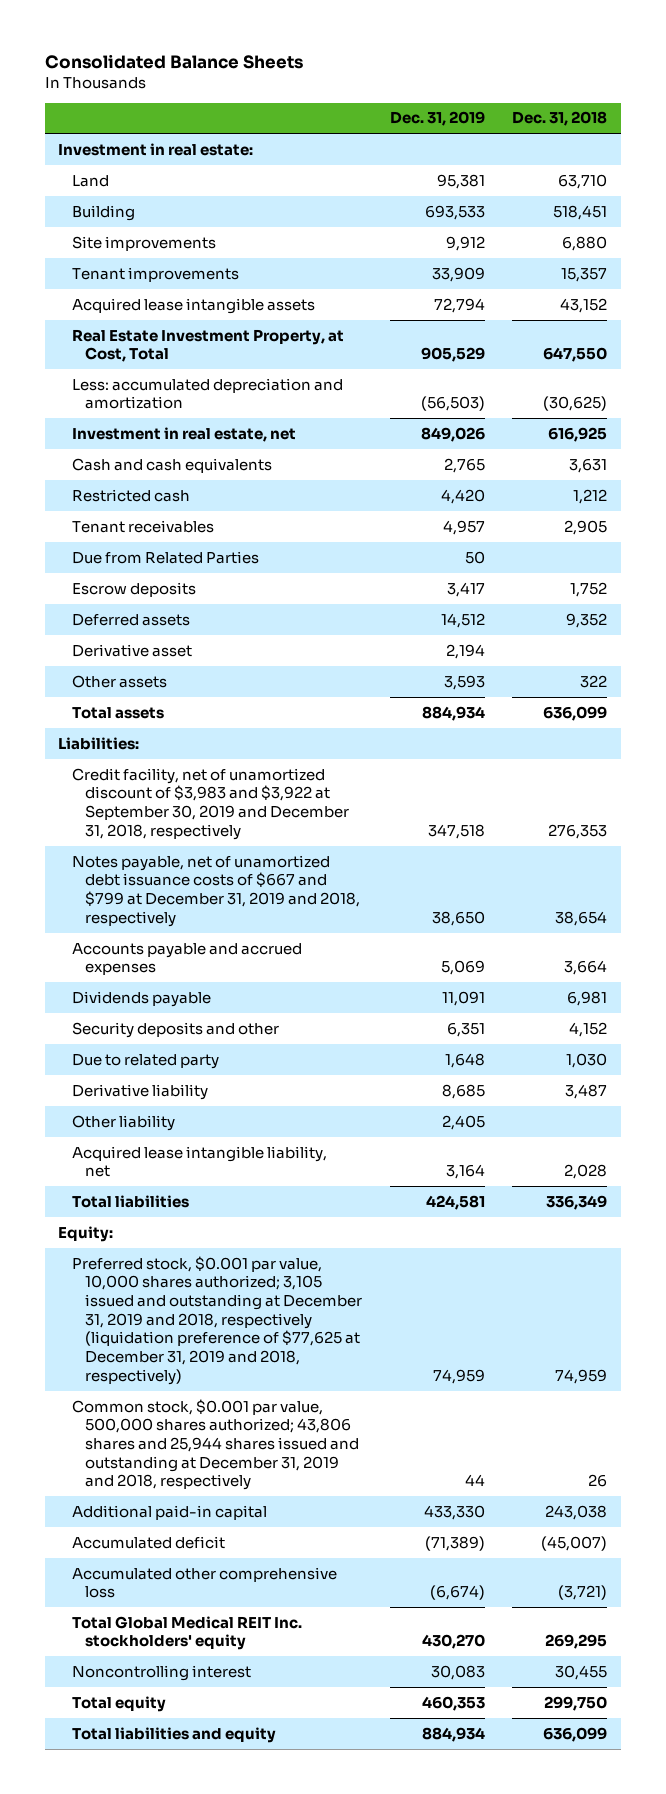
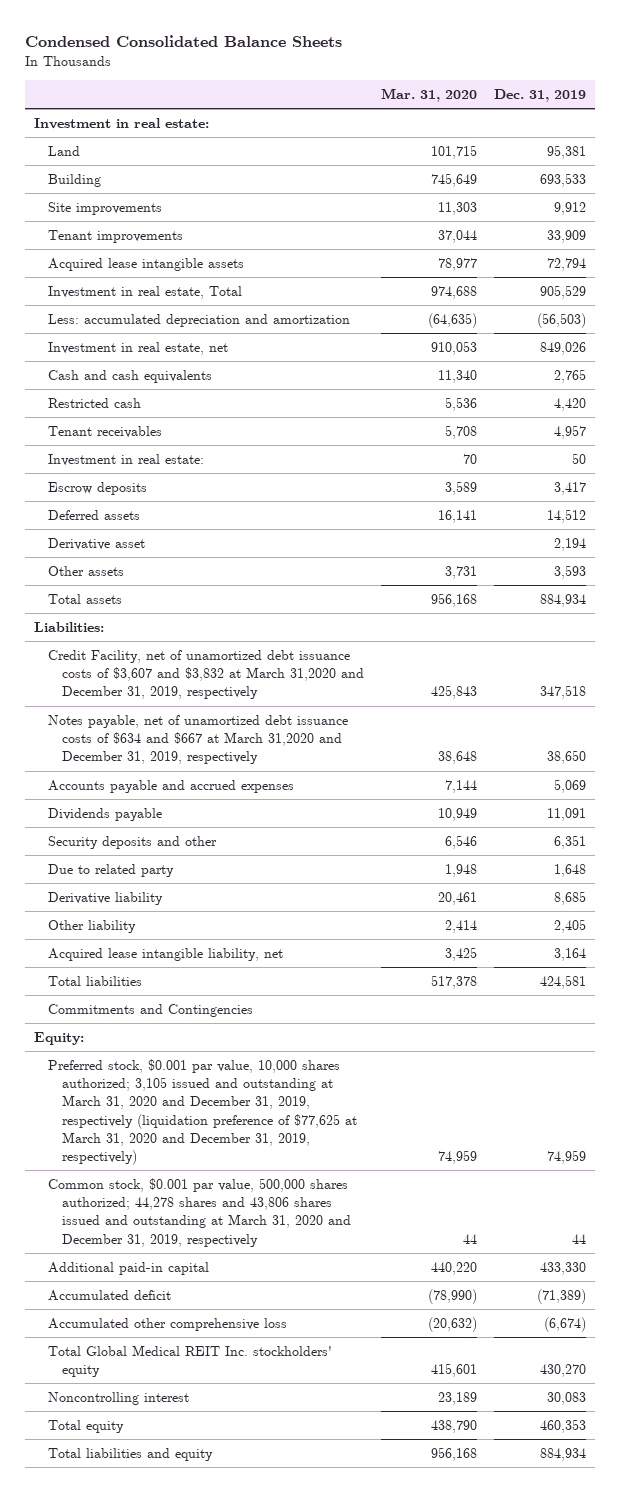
- Consolidated Balance Sheets
+ Condensed Consolidated Balance Sheets
- | Dec. 31, 2019 | Dec. 31, 2018
+ | Mar. 31, 2020 | Dec. 31, 2019
- Real Estate Investment Property, at Cost, Total | 905,529 | 647,550
+ Investment in real estate, Total | 974,688 | 905,529
- Due from Related Parties | 50 |
+ Investment in real estate: | 70 | 50
- Credit facility, net of unamortized discount of $3,983 and $3,922 at September 30, 2019 and December 31, 2018, respectively | 347,518 | 276,353
- Notes payable, net of unamortized debt issuance costs of $667 and $799 at December 31, 2019 and 2018, respectively | 38,650 | 38,654
+ Credit Facility, net of unamortized debt issuance costs of $3,607 and $3,832 at March 31,2020 and December 31, 2019, respectively | 425,843 | 347,518
+ Notes payable, net of unamortized debt issuance costs of $634 and $667 at March 31,2020 and December 31, 2019, respectively | 38,648 | 38,650
+ Commitments and Contingencies
- Preferred stock, $0.001 par value, 10,000 shares authorized; 3,105 issued and outstanding at December 31, 2019 and 2018, respectively (liquidation preference of $77,625 at December 31, 2019 and 2018, respectively) | 74,959 | 74,959
- Common stock, $0.001 par value, 500,000 shares authorized; 43,806 shares and 25,944 shares issued and outstanding at December 31, 2019 and 2018, respectively | 44 | 26
+ Preferred stock, $0.001 par value, 10,000 shares authorized; 3,105 issued and outstanding at March 31, 2020 and December 31, 2019, respectively (liquidation preference of $77,625 at March 31, 2020 and December 31, 2019, respectively) | 74,959 | 74,959
+ Common stock, $0.001 par value, 500,000 shares authorized; 44,278 shares and 43,806 shares issued and outstanding at March 31, 2020 and December 31, 2019, respectively | 44 | 44

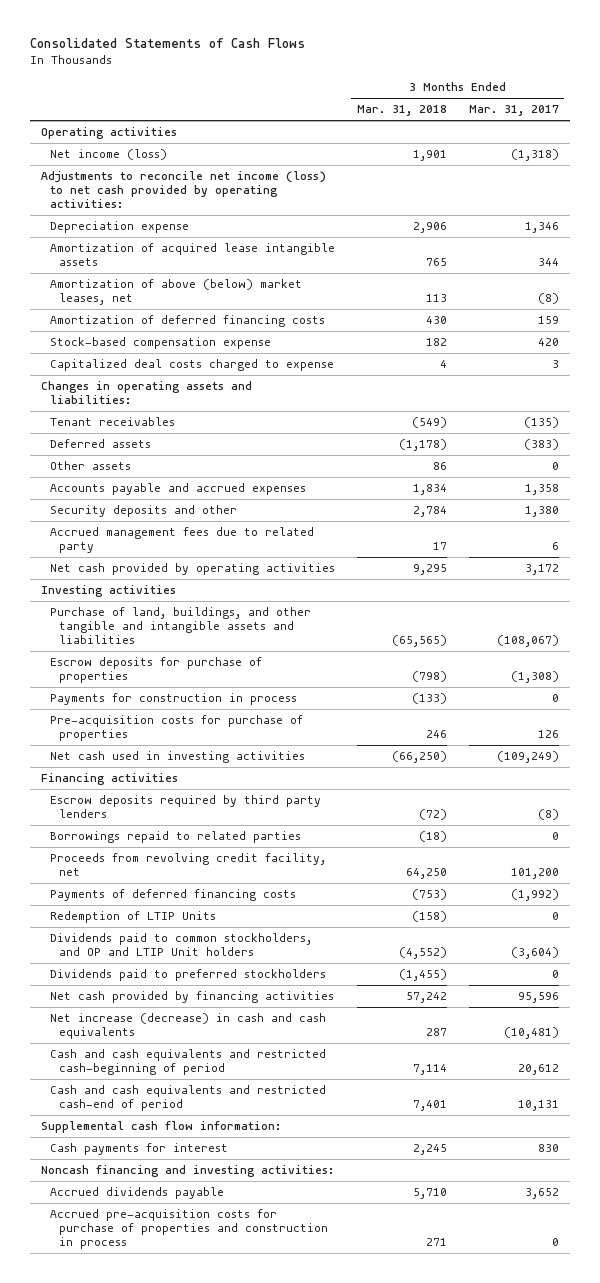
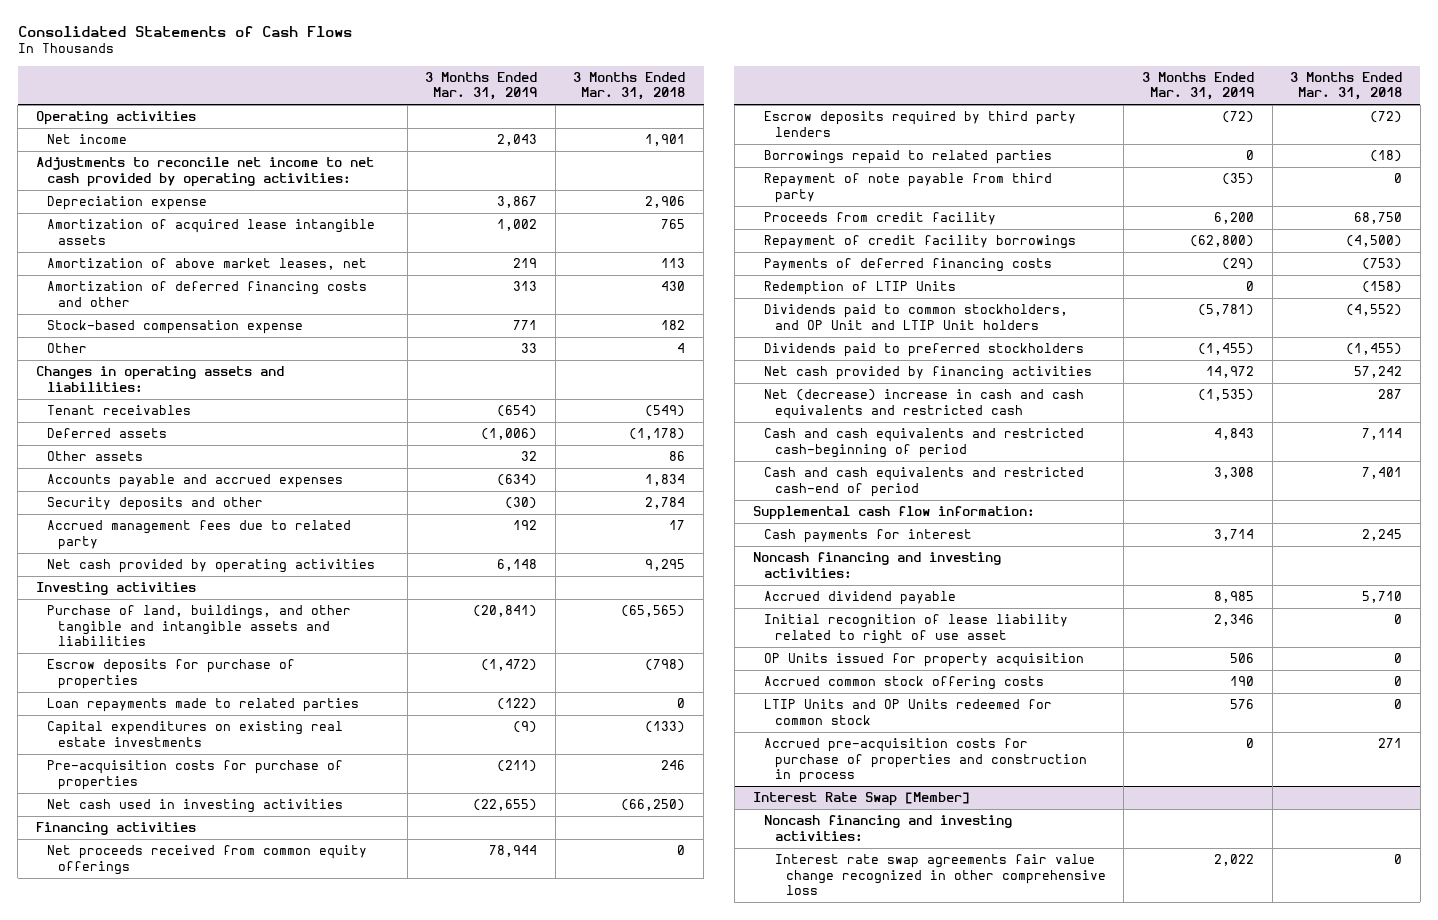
- | 3 Months Ended Mar. 31, 2018 | 3 Months Ended Mar. 31, 2017
+ | 3 Months Ended Mar. 31, 2019 | 3 Months Ended Mar. 31, 2018
- Net income (loss) | 1,901 | (1,318)
- Adjustments to reconcile net income (loss) to net cash provided by operating activities:
+ Net income | 2,043 | 1,901
+ Adjustments to reconcile net income to net cash provided by operating activities:
- Amortization of above (below) market leases, net | 113 | (8)
- Amortization of deferred financing costs | 430 | 159
+ Amortization of above market leases, net | 219 | 113
+ Amortization of deferred financing costs and other | 313 | 430
- Capitalized deal costs charged to expense | 4 | 3
+ Other | 33 | 4
- Payments for construction in process | (133) | 0
+ Loan repayments made to related parties | (122) | 0
+ Capital expenditures on existing real estate investments | (9) | (133)
+ Net proceeds received from common equity offerings | 78,944 | 0
- Proceeds from revolving credit facility, net | 64,250 | 101,200
+ Repayment of note payable from third party | (35) | 0
+ Proceeds from credit facility | 6,200 | 68,750
+ Repayment of credit facility borrowings | (62,800) | (4,500)
- Dividends paid to common stockholders, and OP and LTIP Unit holders | (4,552) | (3,604)
+ Dividends paid to common stockholders, and OP Unit and LTIP Unit holders | (5,781) | (4,552)
- Net increase (decrease) in cash and cash equivalents | 287 | (10,481)
+ Net (decrease) increase in cash and cash equivalents and restricted cash | (1,535) | 287
- Accrued dividends payable | 5,710 | 3,652
+ Accrued dividend payable | 8,985 | 5,710
+ Initial recognition of lease liability related to right of use asset | 2,346 | 0
+ OP Units issued for property acquisition | 506 | 0
+ Accrued common stock offering costs | 190 | 0
+ LTIP Units and OP Units redeemed for common stock | 576 | 0
+ Interest Rate Swap [Member]
+ Noncash financing and investing activities:
+ Interest rate swap agreements fair value change recognized in other comprehensive loss | 2,022 | 0

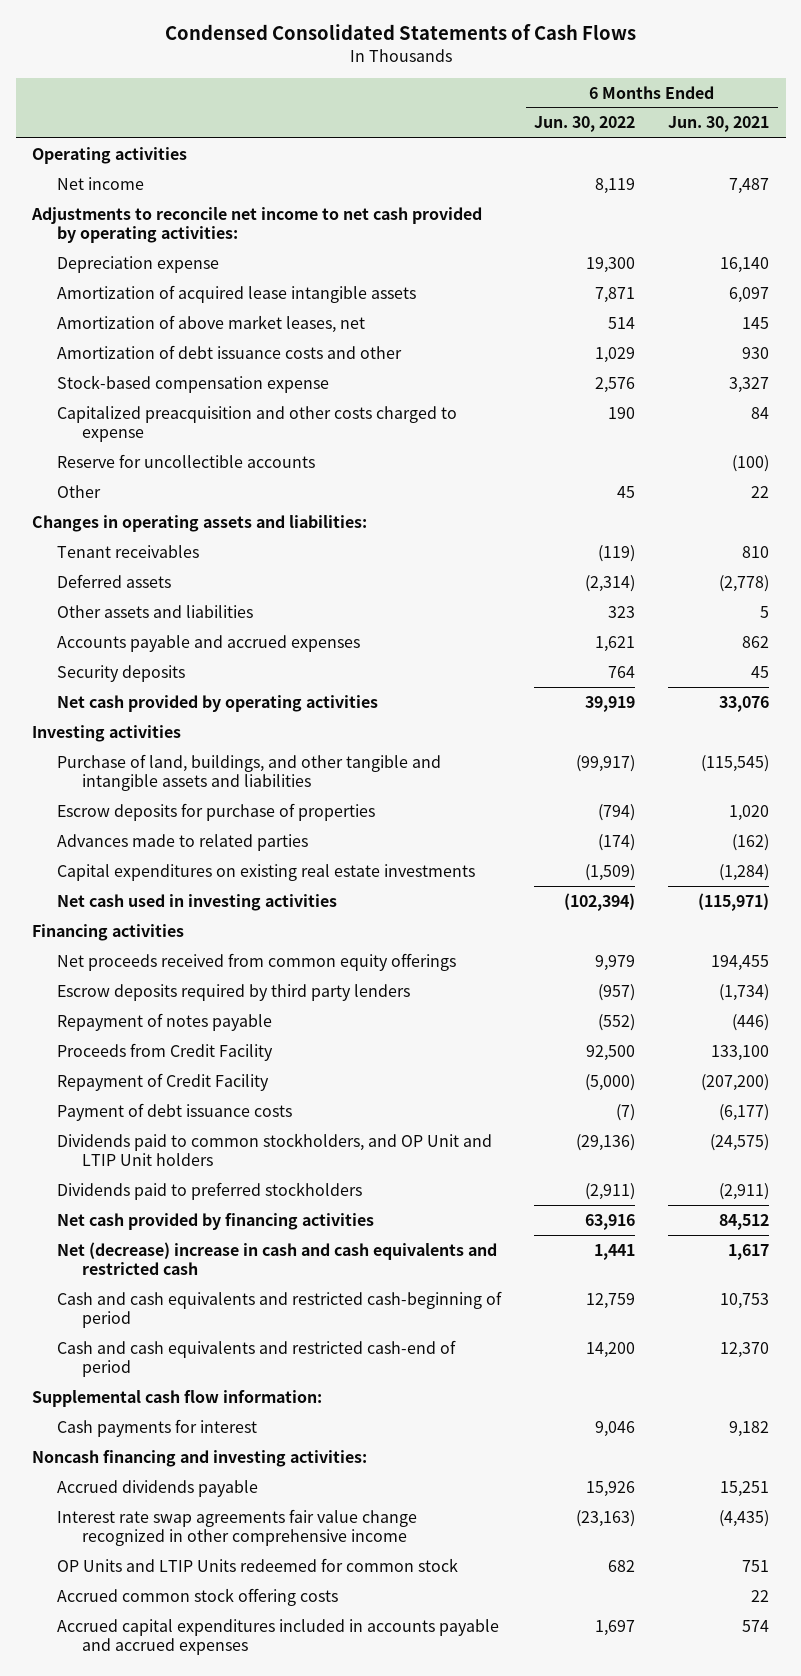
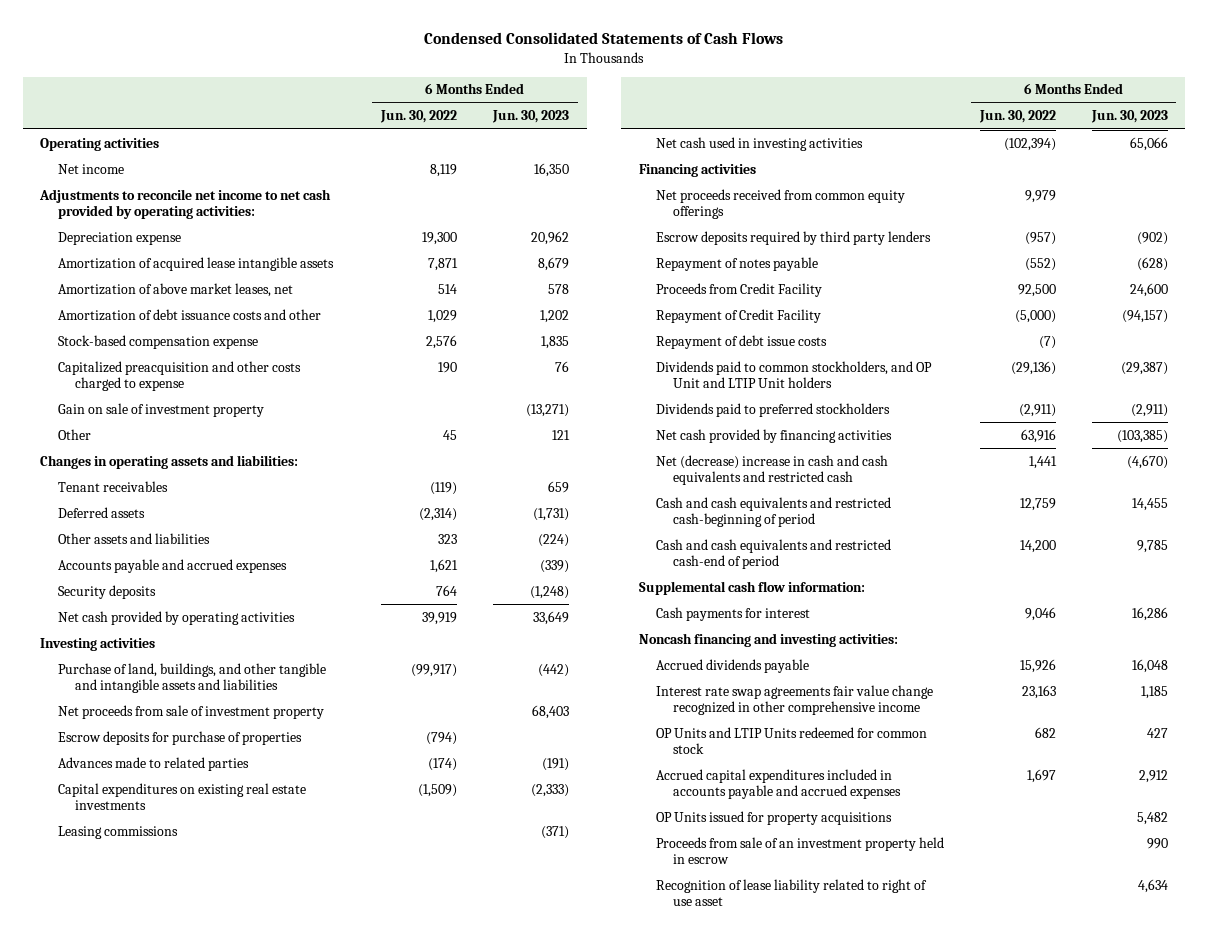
- | 6 Months Ended Jun. 30, 2022 | 6 Months Ended Jun. 30, 2021
+ | 6 Months Ended Jun. 30, 2022 | 6 Months Ended Jun. 30, 2023
- Reserve for uncollectible accounts | | (100)
+ Gain on sale of investment property | | (13,271)
+ Net proceeds from sale of investment property | | 68,403
+ Leasing commissions | | (371)
- Payment of debt issuance costs | (7) | (6,177)
+ Repayment of debt issue costs | (7) |
- Interest rate swap agreements fair value change recognized in other comprehensive income | (23,163) | (4,435)
+ Interest rate swap agreements fair value change recognized in other comprehensive income | 23,163 | 1,185
- Accrued common stock offering costs | | 22
+ OP Units issued for property acquisitions | | 5,482
+ Proceeds from sale of an investment property held in escrow | | 990
+ Recognition of lease liability related to right of use asset | | 4,634

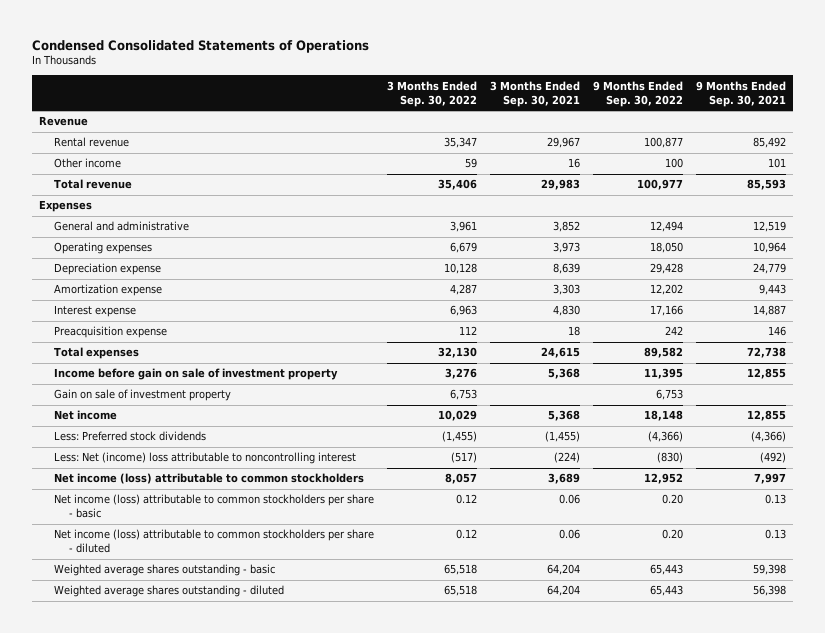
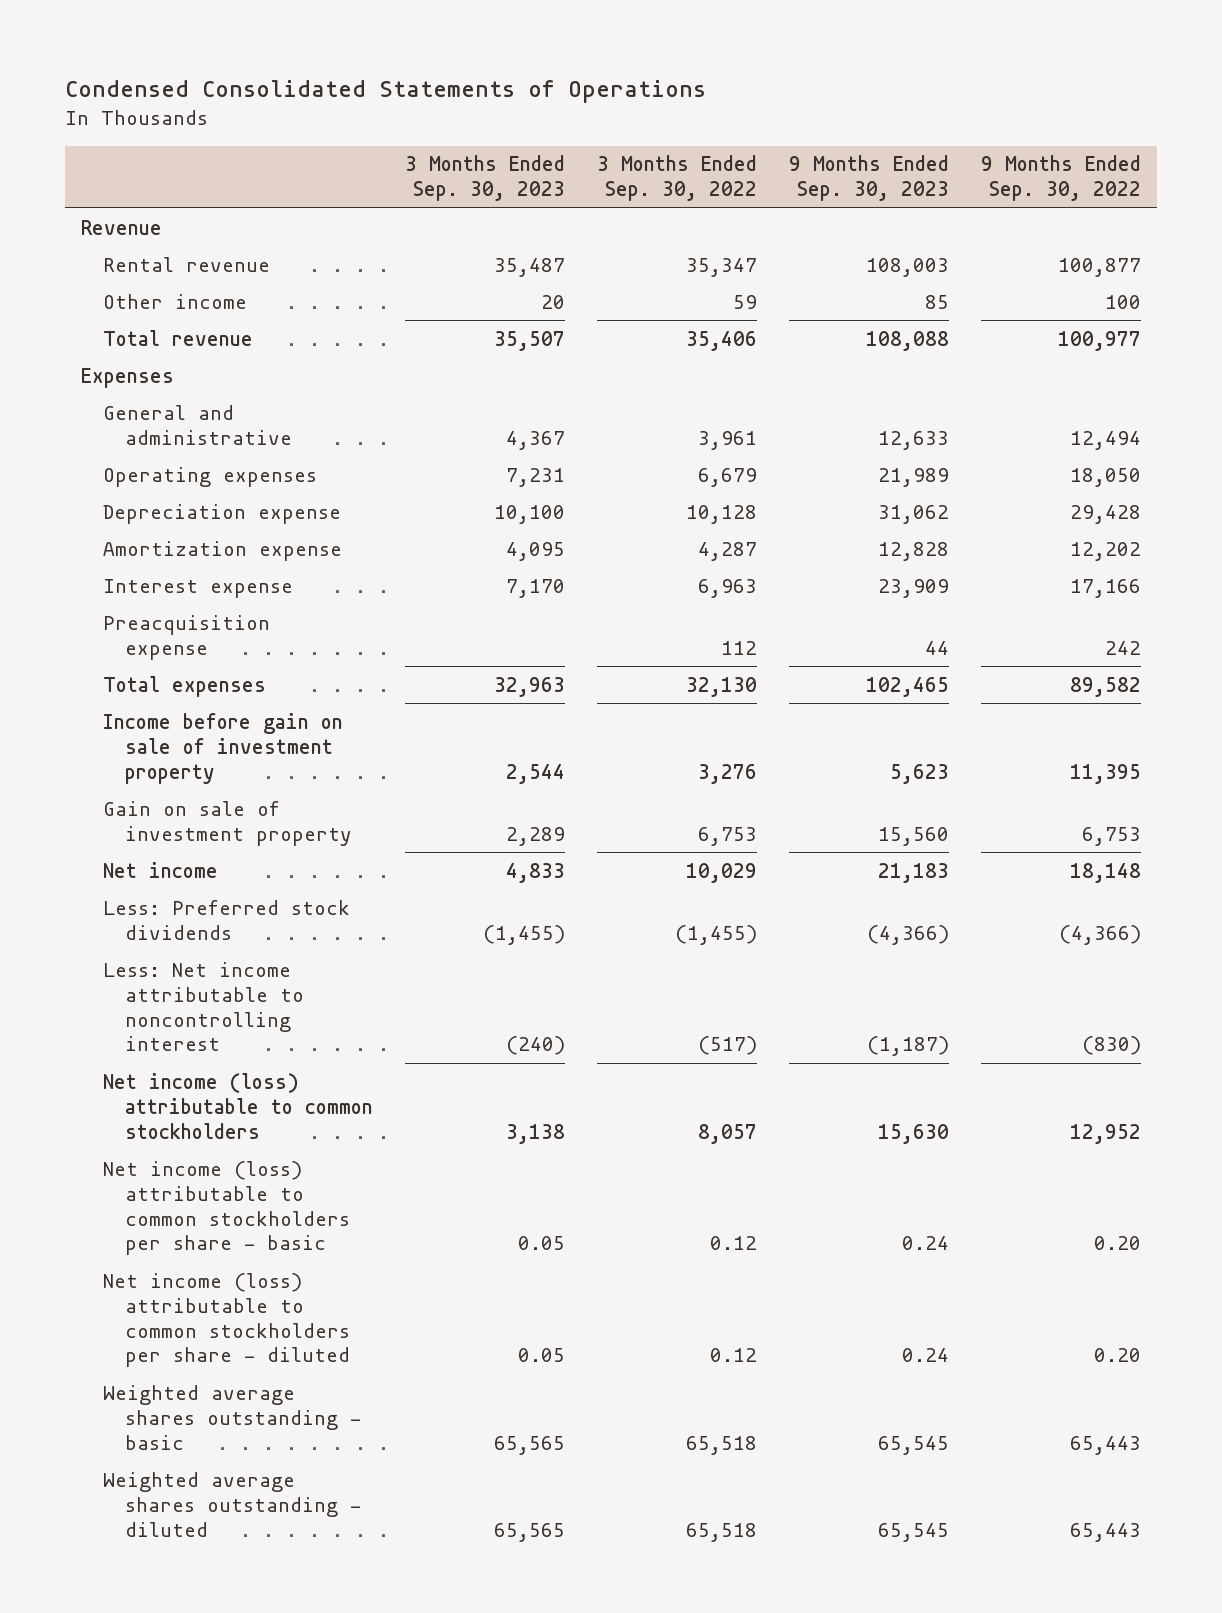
- | 3 Months Ended Sep. 30, 2022 | 3 Months Ended Sep. 30, 2021 | 9 Months Ended Sep. 30, 2022 | 9 Months Ended Sep. 30, 2021
+ | 3 Months Ended Sep. 30, 2023 | 3 Months Ended Sep. 30, 2022 | 9 Months Ended Sep. 30, 2023 | 9 Months Ended Sep. 30, 2022
- Less: Net (income) loss attributable to noncontrolling interest | (517) | (224) | (830) | (492)
+ Less: Net income attributable to noncontrolling interest | (240) | (517) | (1,187) | (830)

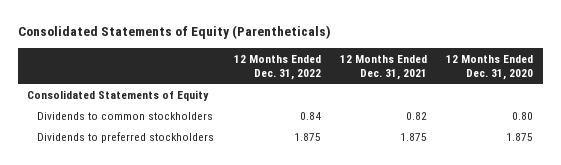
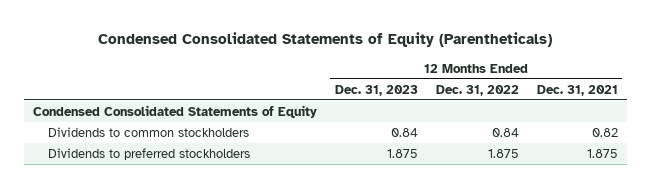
- Consolidated Statements of Equity (Parentheticals)
+ Condensed Consolidated Statements of Equity (Parentheticals)
- | 12 Months Ended Dec. 31, 2022 | 12 Months Ended Dec. 31, 2021 | 12 Months Ended Dec. 31, 2020
+ | 12 Months Ended Dec. 31, 2023 | 12 Months Ended Dec. 31, 2022 | 12 Months Ended Dec. 31, 2021
- Consolidated Statements of Equity
+ Condensed Consolidated Statements of Equity

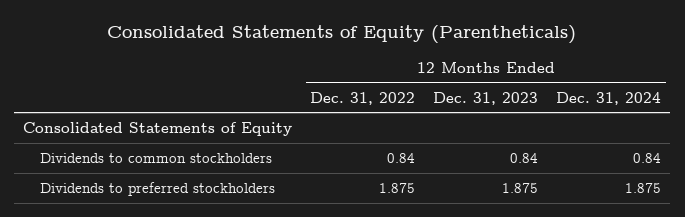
- Condensed Consolidated Statements of Equity (Parentheticals)
+ Consolidated Statements of Equity (Parentheticals)
- | 12 Months Ended Dec. 31, 2023 | 12 Months Ended Dec. 31, 2022 | 12 Months Ended Dec. 31, 2021
+ | 12 Months Ended Dec. 31, 2022 | 12 Months Ended Dec. 31, 2023 | 12 Months Ended Dec. 31, 2024
- Condensed Consolidated Statements of Equity
+ Consolidated Statements of Equity

